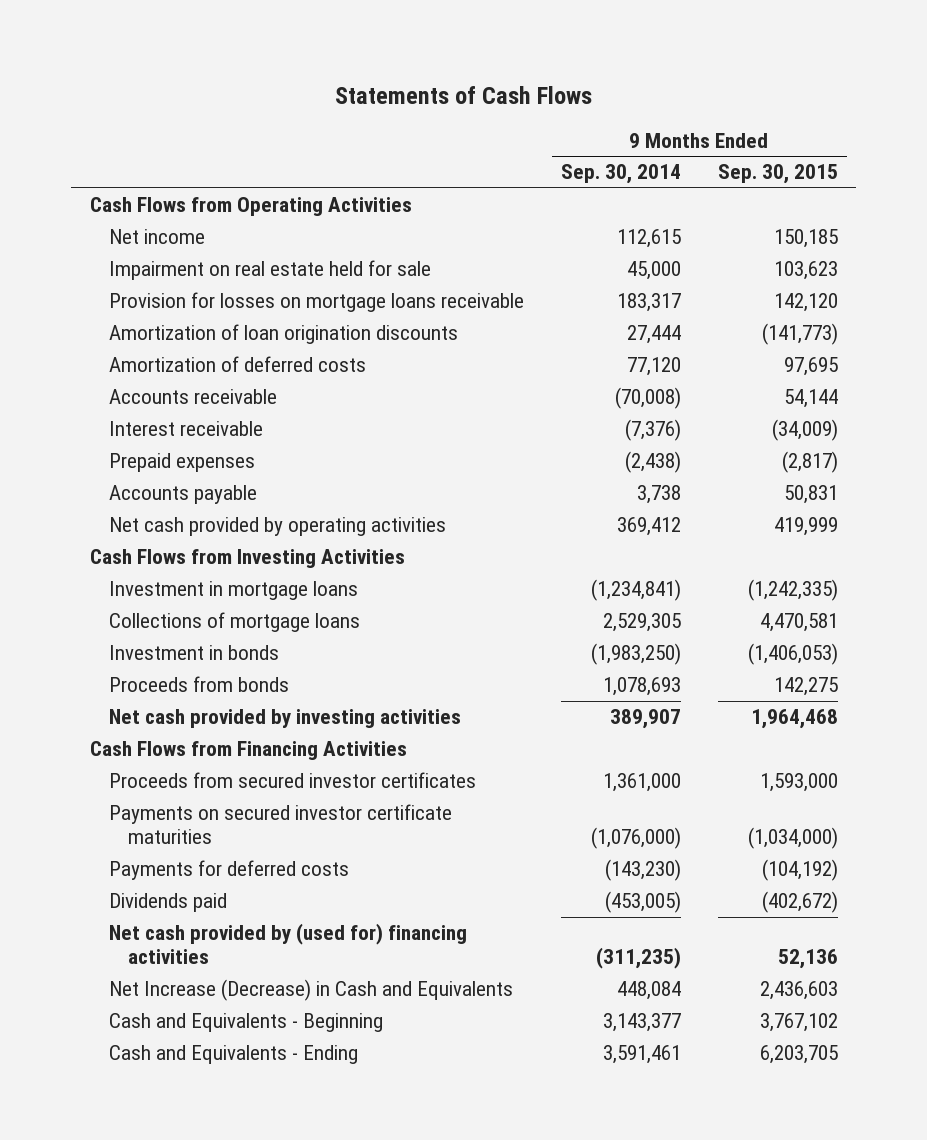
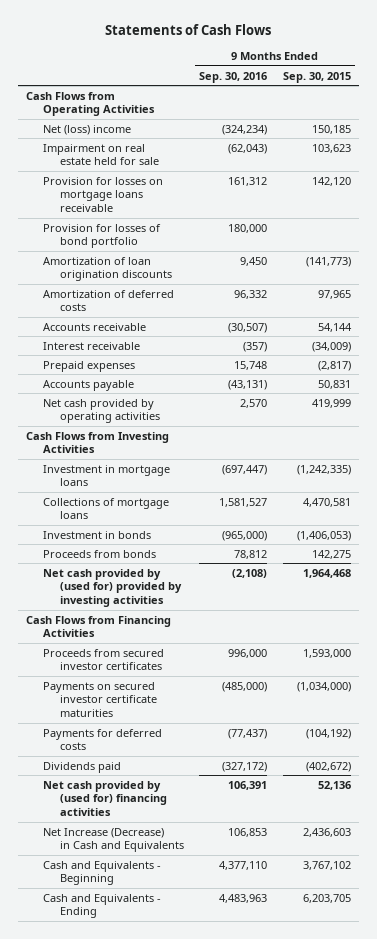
- | 9 Months Ended Sep. 30, 2014 | 9 Months Ended Sep. 30, 2015
+ | 9 Months Ended Sep. 30, 2016 | 9 Months Ended Sep. 30, 2015
- Net income | 112,615 | 150,185
+ Net (loss) income | (324,234) | 150,185
+ Provision for losses of bond portfolio | 180,000 |
- Amortization of deferred costs | 77,120 | 97,695
+ Amortization of deferred costs | 96,332 | 97,965
- Net cash provided by investing activities | 389,907 | 1,964,468
+ Net cash provided by (used for) provided by investing activities | (2,108) | 1,964,468

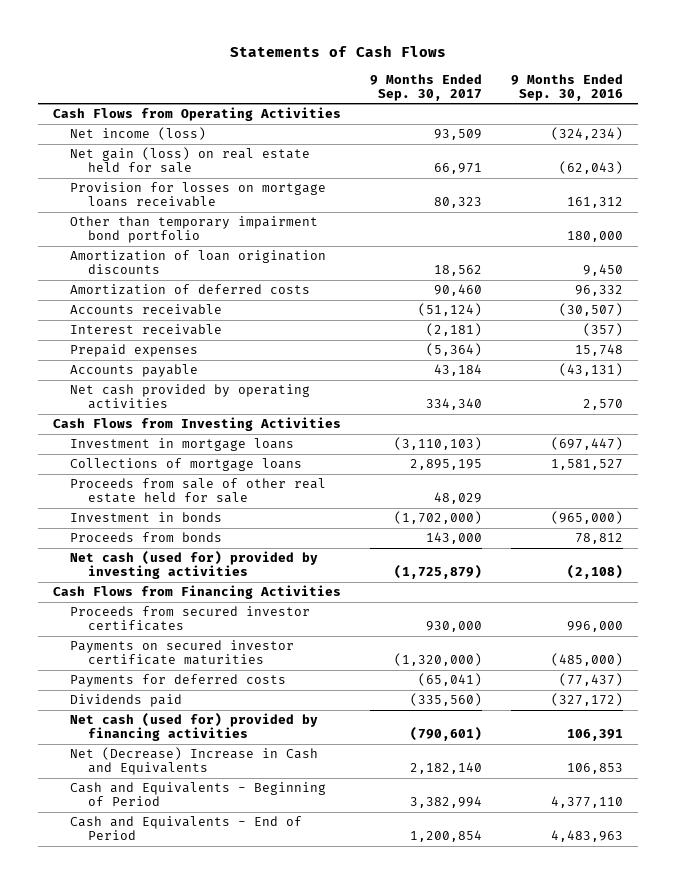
- | 9 Months Ended Sep. 30, 2016 | 9 Months Ended Sep. 30, 2015
+ | 9 Months Ended Sep. 30, 2017 | 9 Months Ended Sep. 30, 2016
- Net (loss) income | (324,234) | 150,185
- Impairment on real estate held for sale | (62,043) | 103,623
+ Net income (loss) | 93,509 | (324,234)
+ Net gain (loss) on real estate held for sale | 66,971 | (62,043)
- Provision for losses of bond portfolio | 180,000 |
+ Other than temporary impairment bond portfolio | | 180,000
+ Proceeds from sale of other real estate held for sale | 48,029 |
- Net cash provided by (used for) provided by investing activities | (2,108) | 1,964,468
+ Net cash (used for) provided by investing activities | (1,725,879) | (2,108)
- Net cash provided by (used for) financing activities | 106,391 | 52,136
- Net Increase (Decrease) in Cash and Equivalents | 106,853 | 2,436,603
- Cash and Equivalents - Beginning | 4,377,110 | 3,767,102
- Cash and Equivalents - Ending | 4,483,963 | 6,203,705
+ Net cash (used for) provided by financing activities | (790,601) | 106,391
+ Net (Decrease) Increase in Cash and Equivalents | 2,182,140 | 106,853
+ Cash and Equivalents - Beginning of Period | 3,382,994 | 4,377,110
+ Cash and Equivalents - End of Period | 1,200,854 | 4,483,963

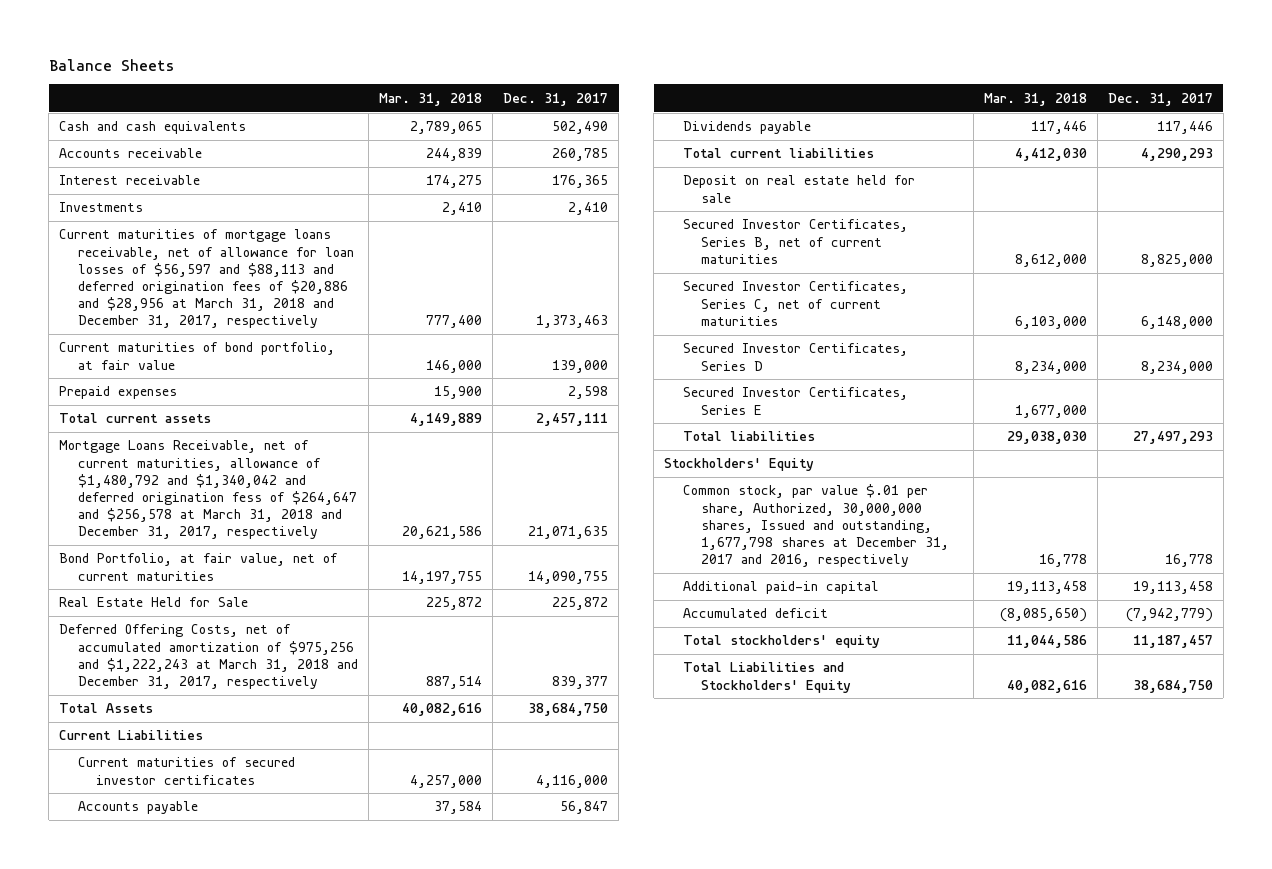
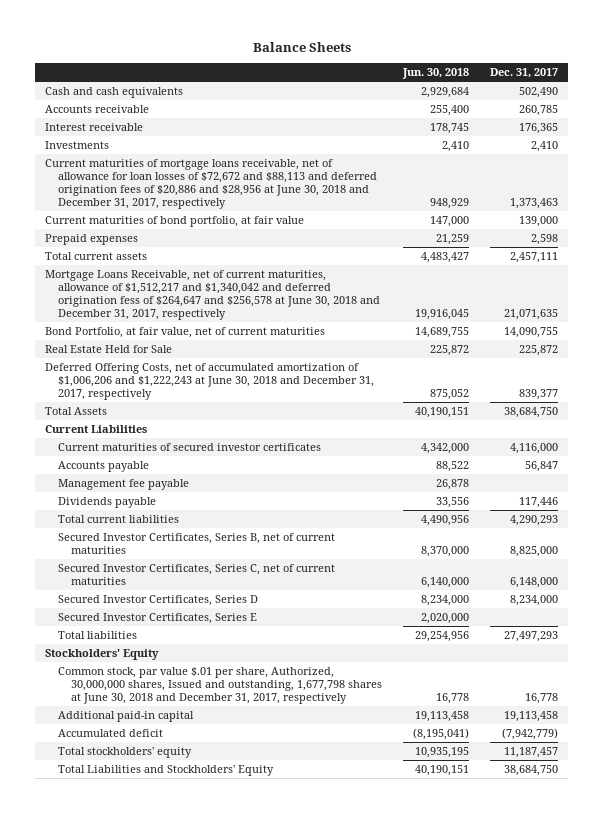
- | Mar. 31, 2018 | Dec. 31, 2017
+ | Jun. 30, 2018 | Dec. 31, 2017
- Current maturities of mortgage loans receivable, net of allowance for loan losses of $56,597 and $88,113 and deferred origination fees of $20,886 and $28,956 at March 31, 2018 and December 31, 2017, respectively | 777,400 | 1,373,463
+ Current maturities of mortgage loans receivable, net of allowance for loan losses of $72,672 and $88,113 and deferred origination fees of $20,886 and $28,956 at June 30, 2018 and December 31, 2017, respectively | 948,929 | 1,373,463
- Mortgage Loans Receivable, net of current maturities, allowance of $1,480,792 and $1,340,042 and deferred origination fess of $264,647 and $256,578 at March 31, 2018 and December 31, 2017, respectively | 20,621,586 | 21,071,635
+ Mortgage Loans Receivable, net of current maturities, allowance of $1,512,217 and $1,340,042 and deferred origination fess of $264,647 and $256,578 at June 30, 2018 and December 31, 2017, respectively | 19,916,045 | 21,071,635
- Deferred Offering Costs, net of accumulated amortization of $975,256 and $1,222,243 at March 31, 2018 and December 31, 2017, respectively | 887,514 | 839,377
+ Deferred Offering Costs, net of accumulated amortization of $1,006,206 and $1,222,243 at June 30, 2018 and December 31, 2017, respectively | 875,052 | 839,377
+ Management fee payable | 26,878 |
- Deposit on real estate held for sale
- Common stock, par value $.01 per share, Authorized, 30,000,000 shares, Issued and outstanding, 1,677,798 shares at December 31, 2017 and 2016, respectively | 16,778 | 16,778
+ Common stock, par value $.01 per share, Authorized, 30,000,000 shares, Issued and outstanding, 1,677,798 shares at June 30, 2018 and December 31, 2017, respectively | 16,778 | 16,778

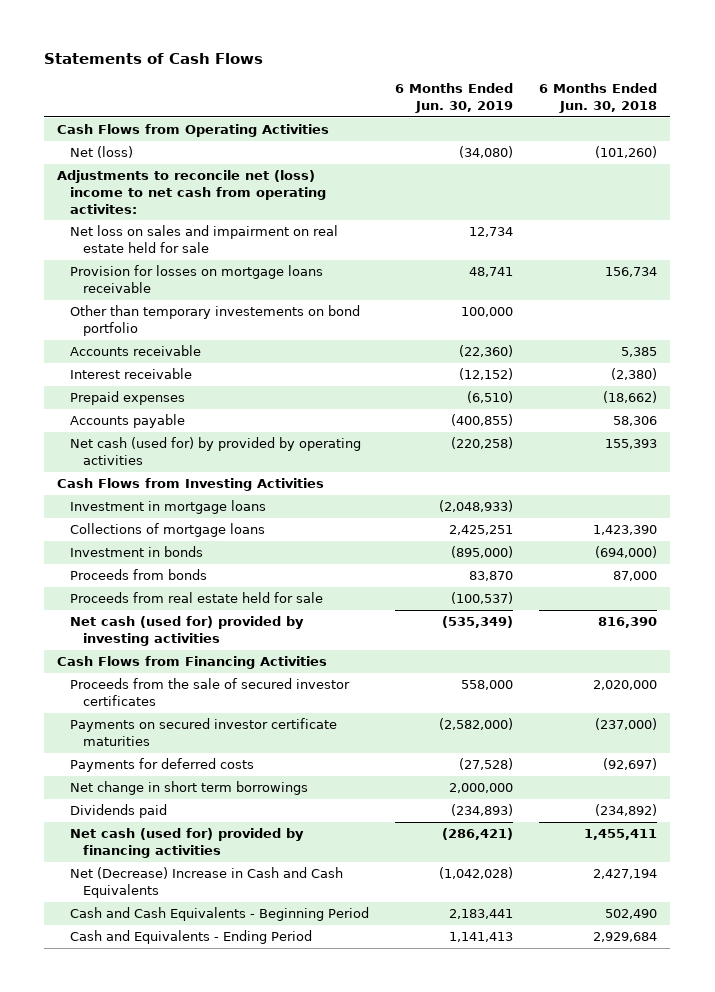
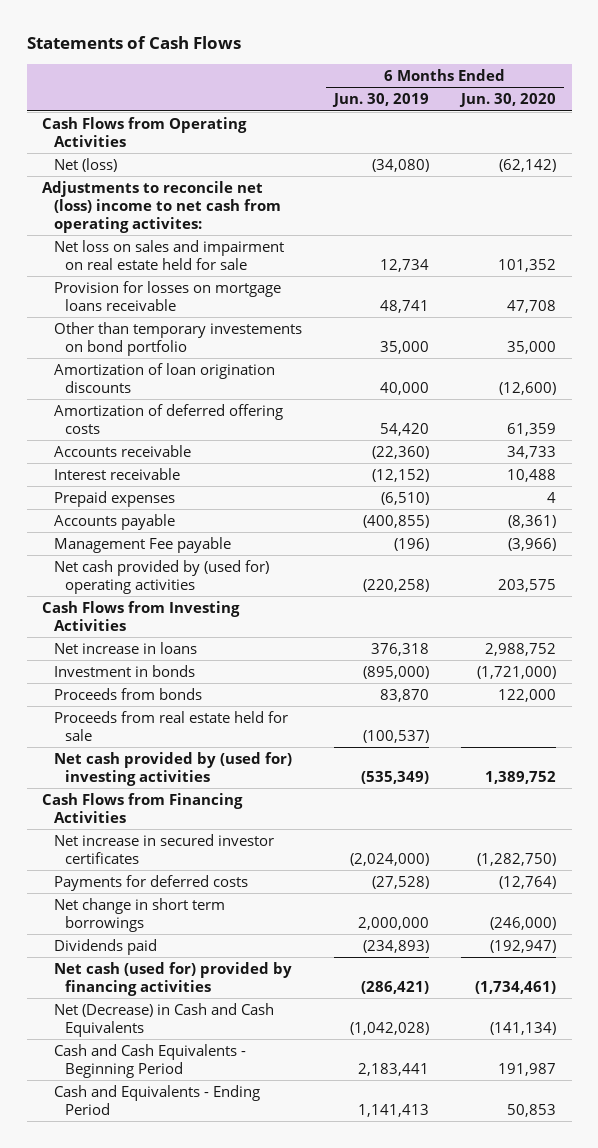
- | 6 Months Ended Jun. 30, 2019 | 6 Months Ended Jun. 30, 2018
+ | 6 Months Ended Jun. 30, 2019 | 6 Months Ended Jun. 30, 2020
- Other than temporary investements on bond portfolio | 100,000 |
+ Other than temporary investements on bond portfolio | 35,000 | 35,000
+ Amortization of loan origination discounts | 40,000 | (12,600)
+ Amortization of deferred offering costs | 54,420 | 61,359
- Net cash (used for) by provided by operating activities | (220,258) | 155,393
+ Management Fee payable | (196) | (3,966)
+ Net cash provided by (used for) operating activities | (220,258) | 203,575
- Investment in mortgage loans | (2,048,933) |
- Collections of mortgage loans | 2,425,251 | 1,423,390
+ Net increase in loans | 376,318 | 2,988,752
- Net cash (used for) provided by investing activities | (535,349) | 816,390
+ Net cash provided by (used for) investing activities | (535,349) | 1,389,752
- Proceeds from the sale of secured investor certificates | 558,000 | 2,020,000
- Payments on secured investor certificate maturities | (2,582,000) | (237,000)
+ Net increase in secured investor certificates | (2,024,000) | (1,282,750)
- Net (Decrease) Increase in Cash and Cash Equivalents | (1,042,028) | 2,427,194
+ Net (Decrease) in Cash and Cash Equivalents | (1,042,028) | (141,134)

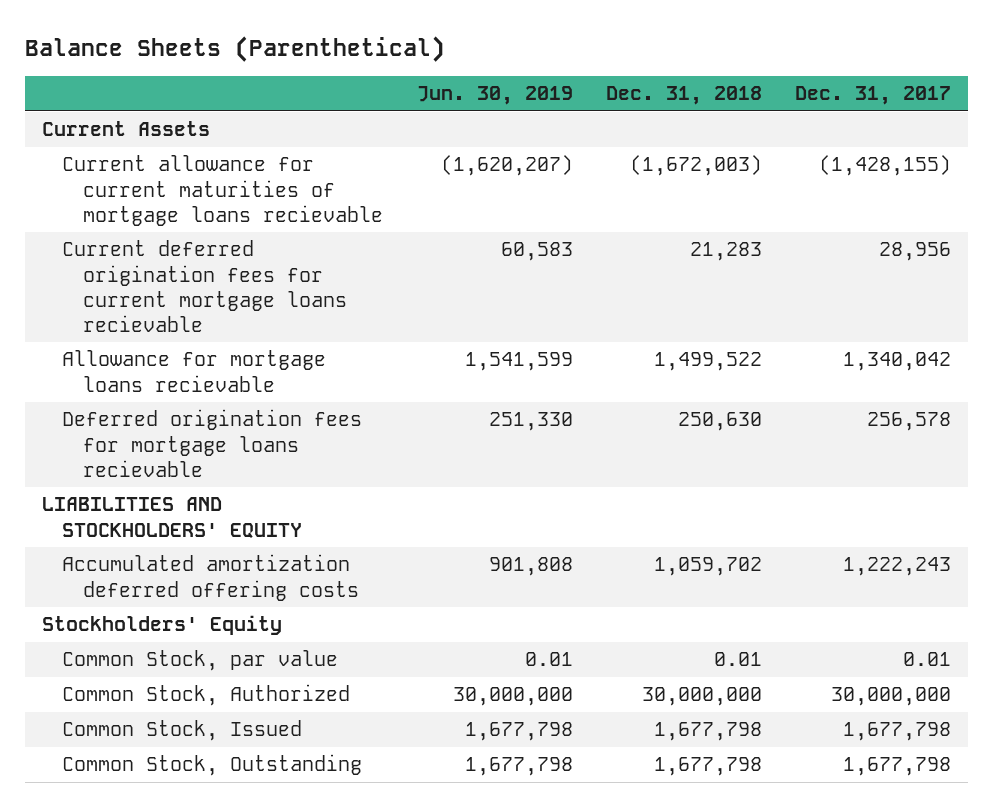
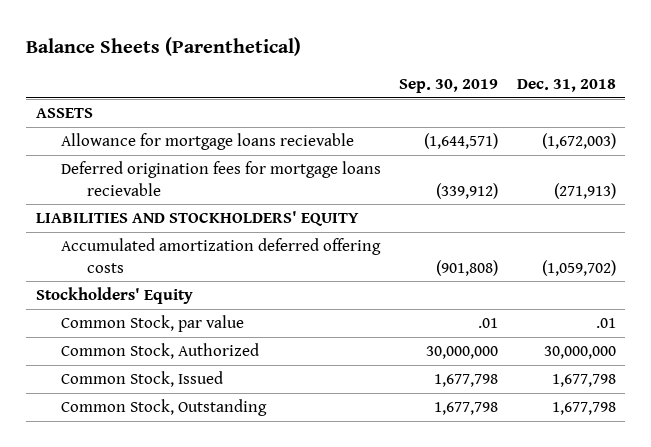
- | Jun. 30, 2019 | Dec. 31, 2018 | Dec. 31, 2017
+ | Sep. 30, 2019 | Dec. 31, 2018
- Current Assets
- Current allowance for current maturities of mortgage loans recievable | (1,620,207) | (1,672,003) | (1,428,155)
- Current deferred origination fees for current mortgage loans recievable | 60,583 | 21,283 | 28,956
- Allowance for mortgage loans recievable | 1,541,599 | 1,499,522 | 1,340,042
- Deferred origination fees for mortgage loans recievable | 251,330 | 250,630 | 256,578
+ ASSETS
+ Allowance for mortgage loans recievable | (1,644,571) | (1,672,003)
+ Deferred origination fees for mortgage loans recievable | (339,912) | (271,913)
- Accumulated amortization deferred offering costs | 901,808 | 1,059,702 | 1,222,243
+ Accumulated amortization deferred offering costs | (901,808) | (1,059,702)
- Common Stock, par value | 0.01 | 0.01 | 0.01
+ Common Stock, par value | .01 | .01

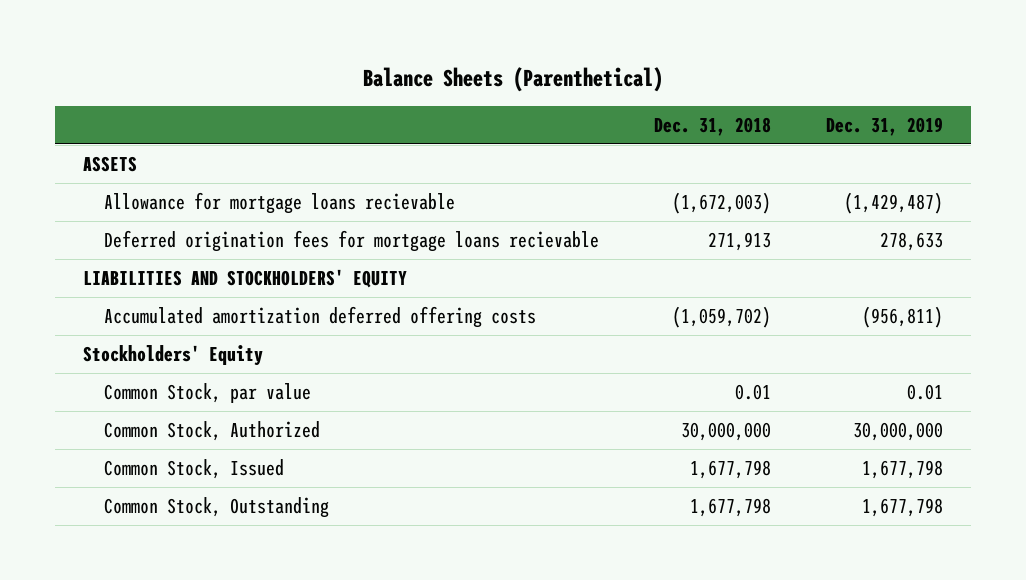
- | Sep. 30, 2019 | Dec. 31, 2018
+ | Dec. 31, 2018 | Dec. 31, 2019
- Deferred origination fees for mortgage loans recievable | (339,912) | (271,913)
+ Deferred origination fees for mortgage loans recievable | 271,913 | 278,633
- Common Stock, par value | .01 | .01
+ Common Stock, par value | 0.01 | 0.01

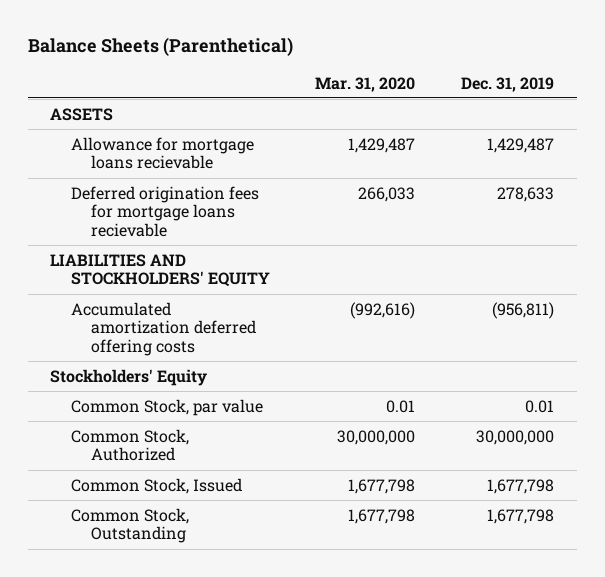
- | Dec. 31, 2018 | Dec. 31, 2019
+ | Mar. 31, 2020 | Dec. 31, 2019
- Allowance for mortgage loans recievable | (1,672,003) | (1,429,487)
+ Allowance for mortgage loans recievable | 1,429,487 | 1,429,487

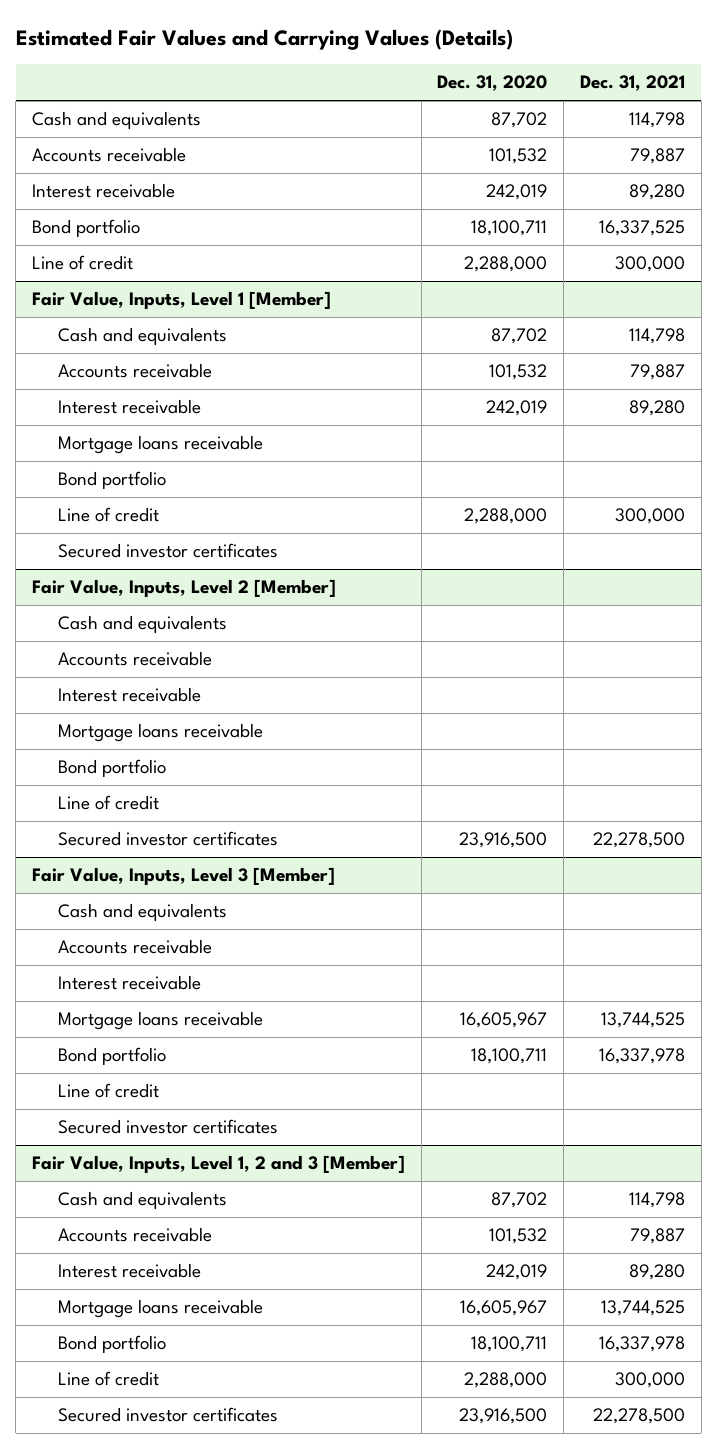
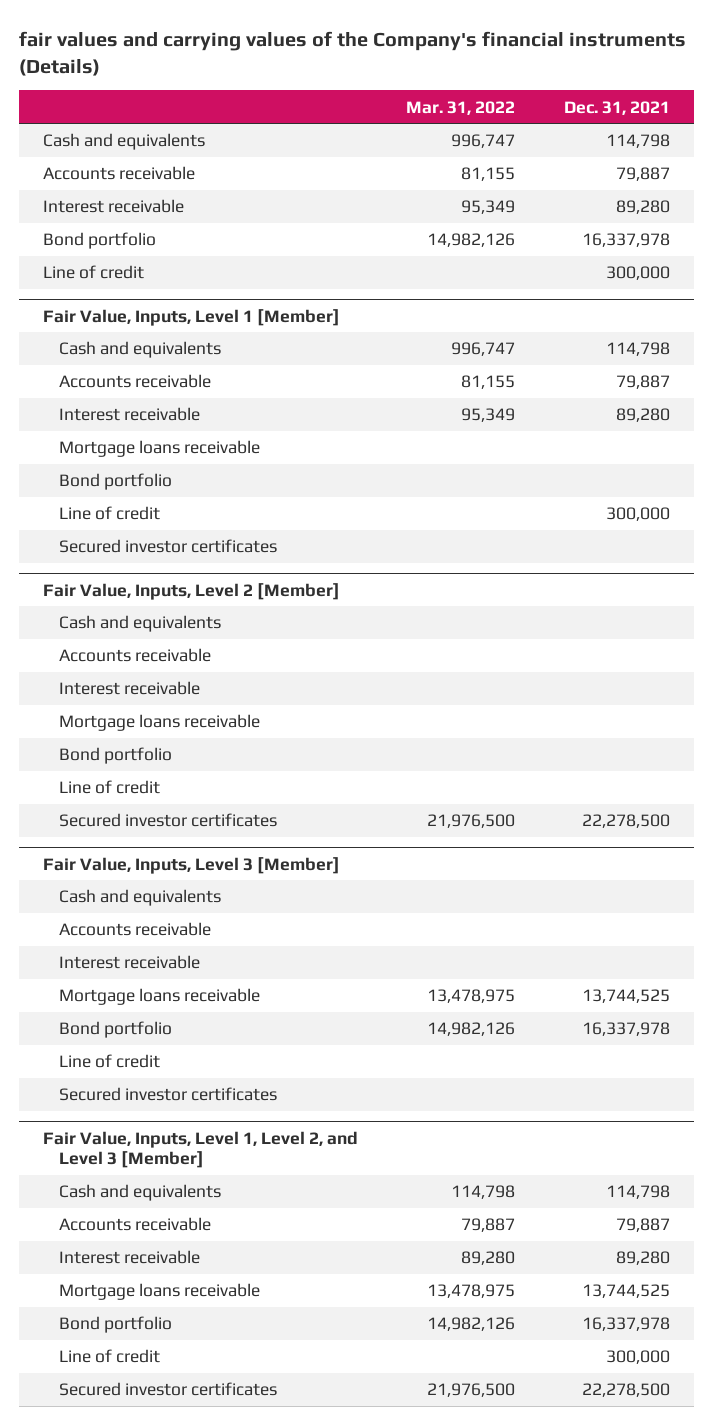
- Estimated Fair Values and Carrying Values (Details)
+ fair values and carrying values of the Company's financial instruments (Details)
- | Dec. 31, 2020 | Dec. 31, 2021
+ | Mar. 31, 2022 | Dec. 31, 2021
- Bond portfolio | 18,100,711 | 16,337,525
+ Bond portfolio | 14,982,126 | 16,337,978
- Fair Value, Inputs, Level 1, 2 and 3 [Member]
+ Fair Value, Inputs, Level 1, Level 2, and Level 3 [Member]

